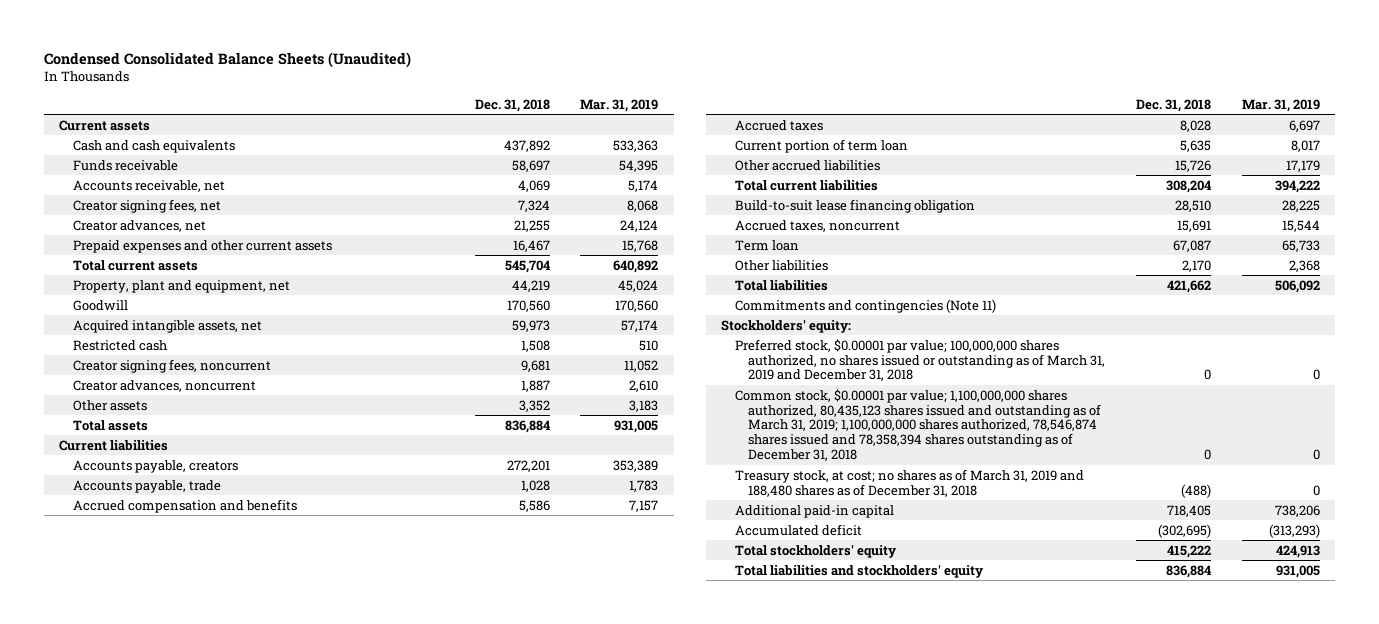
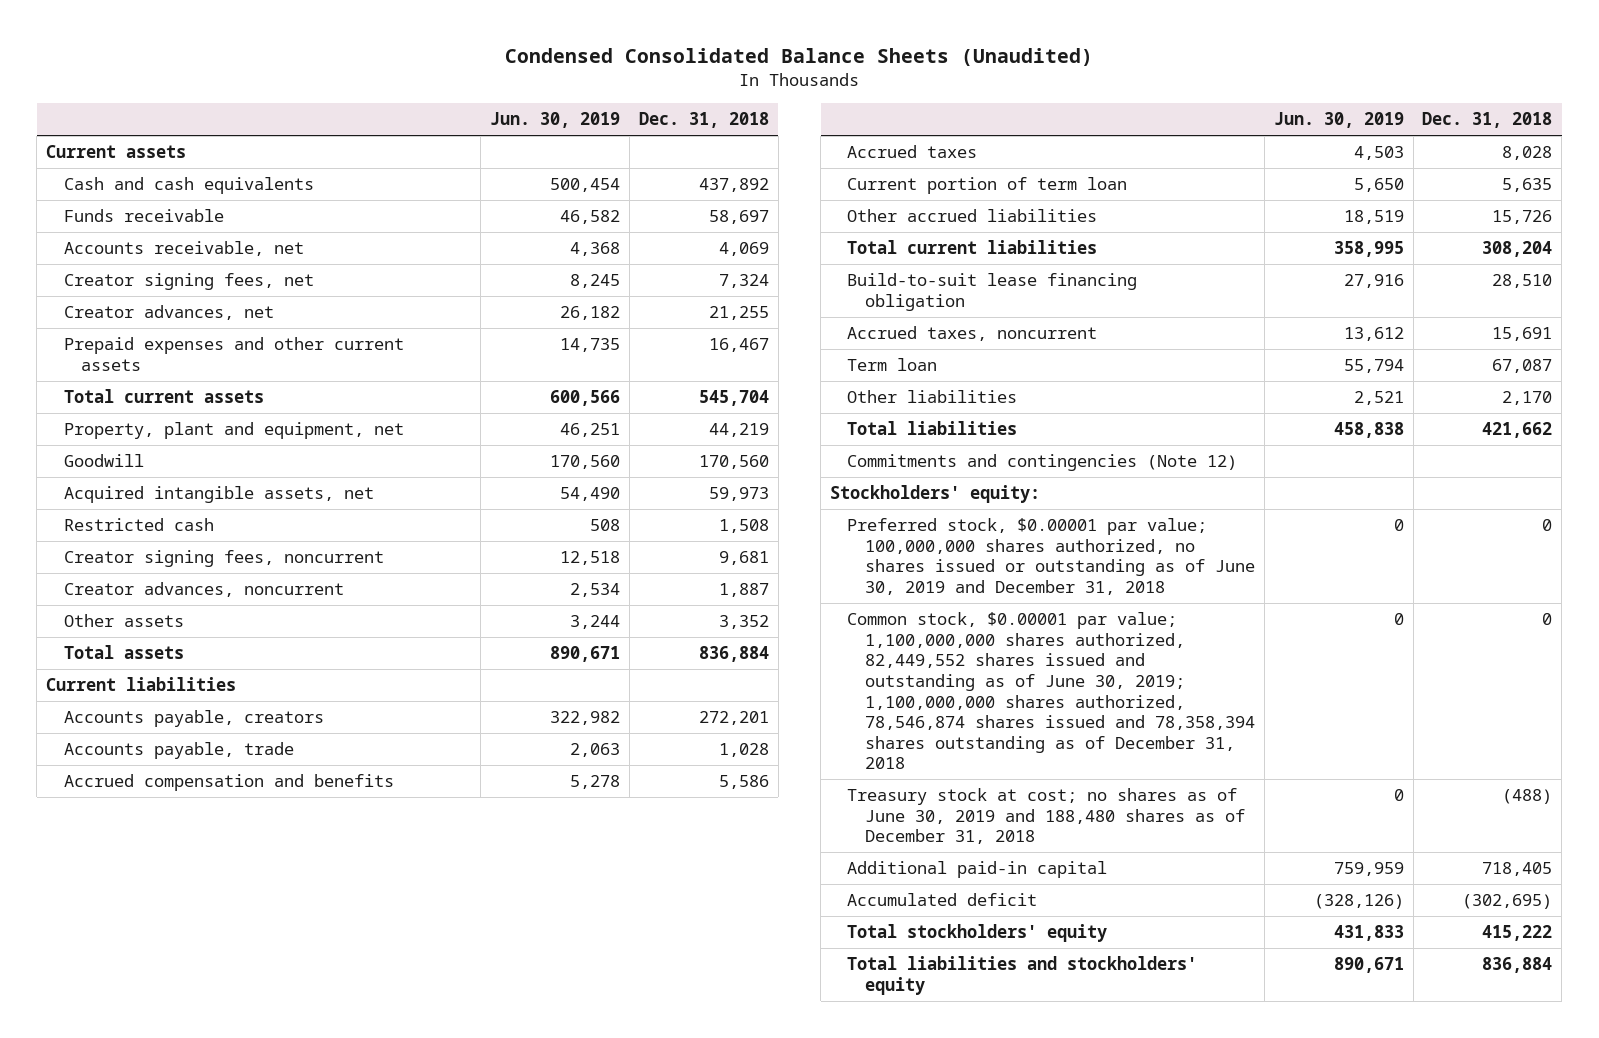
- | Dec. 31, 2018 | Mar. 31, 2019
+ | Jun. 30, 2019 | Dec. 31, 2018
- Commitments and contingencies (Note 11)
+ Commitments and contingencies (Note 12)
- Preferred stock, $0.00001 par value; 100,000,000 shares authorized, no shares issued or outstanding as of March 31, 2019 and December 31, 2018 | 0 | 0
- Common stock, $0.00001 par value; 1,100,000,000 shares authorized, 80,435,123 shares issued and outstanding as of March 31, 2019; 1,100,000,000 shares authorized, 78,546,874 shares issued and 78,358,394 shares outstanding as of December 31, 2018 | 0 | 0
- Treasury stock, at cost; no shares as of March 31, 2019 and 188,480 shares as of December 31, 2018 | (488) | 0
+ Preferred stock, $0.00001 par value; 100,000,000 shares authorized, no shares issued or outstanding as of June 30, 2019 and December 31, 2018 | 0 | 0
+ Common stock, $0.00001 par value; 1,100,000,000 shares authorized, 82,449,552 shares issued and outstanding as of June 30, 2019; 1,100,000,000 shares authorized, 78,546,874 shares issued and 78,358,394 shares outstanding as of December 31, 2018 | 0 | 0
+ Treasury stock at cost; no shares as of June 30, 2019 and 188,480 shares as of December 31, 2018 | 0 | (488)

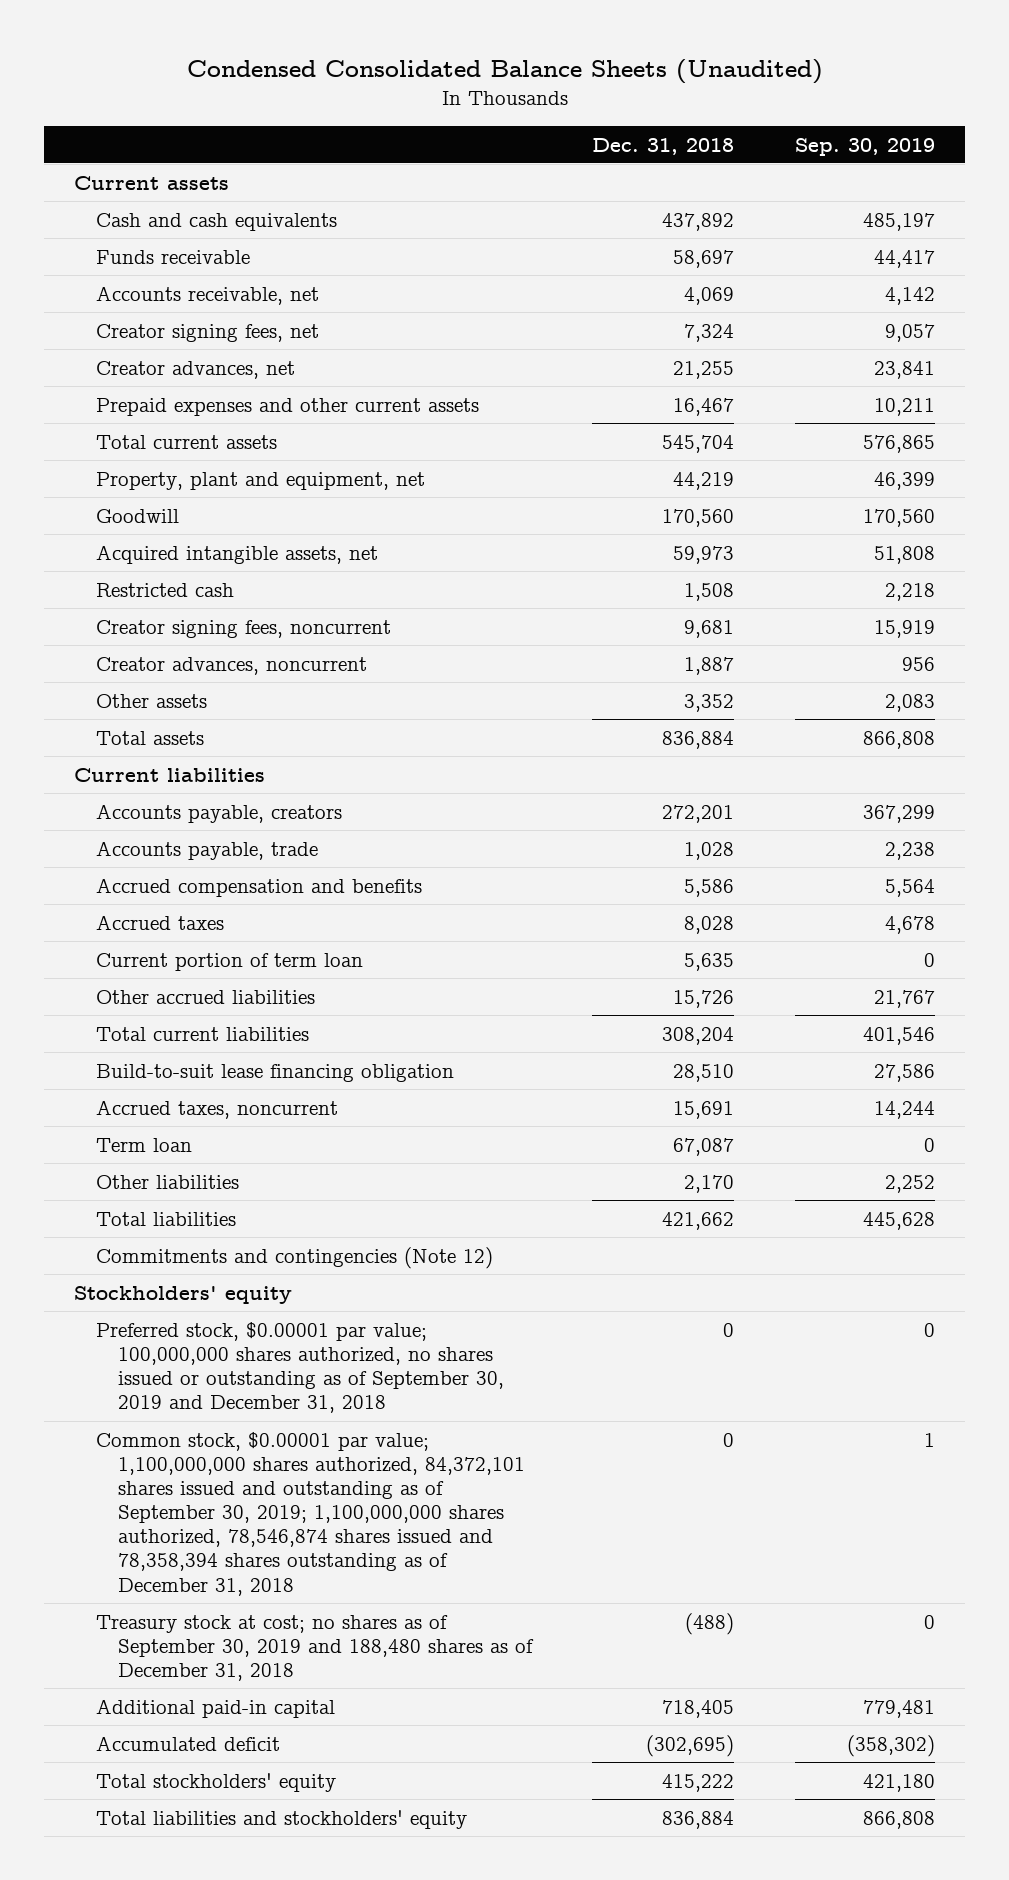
- | Jun. 30, 2019 | Dec. 31, 2018
+ | Dec. 31, 2018 | Sep. 30, 2019
- Stockholders' equity:
- Preferred stock, $0.00001 par value; 100,000,000 shares authorized, no shares issued or outstanding as of June 30, 2019 and December 31, 2018 | 0 | 0
- Common stock, $0.00001 par value; 1,100,000,000 shares authorized, 82,449,552 shares issued and outstanding as of June 30, 2019; 1,100,000,000 shares authorized, 78,546,874 shares issued and 78,358,394 shares outstanding as of December 31, 2018 | 0 | 0
- Treasury stock at cost; no shares as of June 30, 2019 and 188,480 shares as of December 31, 2018 | 0 | (488)
+ Stockholders' equity
+ Preferred stock, $0.00001 par value; 100,000,000 shares authorized, no shares issued or outstanding as of September 30, 2019 and December 31, 2018 | 0 | 0
+ Common stock, $0.00001 par value; 1,100,000,000 shares authorized, 84,372,101 shares issued and outstanding as of September 30, 2019; 1,100,000,000 shares authorized, 78,546,874 shares issued and 78,358,394 shares outstanding as of December 31, 2018 | 0 | 1
+ Treasury stock at cost; no shares as of September 30, 2019 and 188,480 shares as of December 31, 2018 | (488) | 0

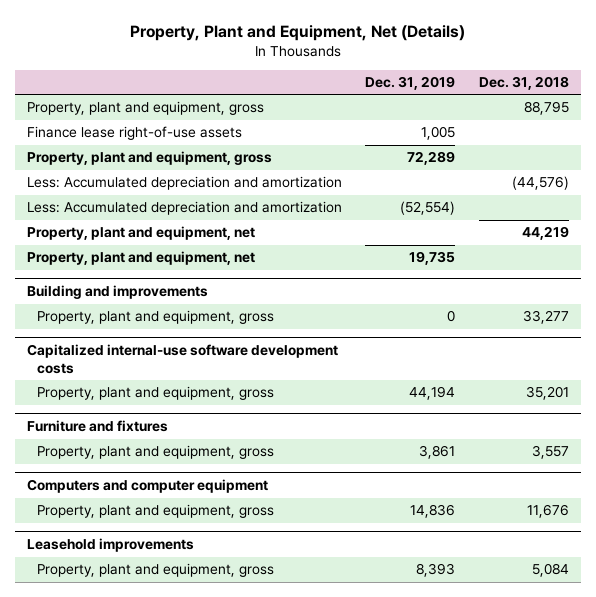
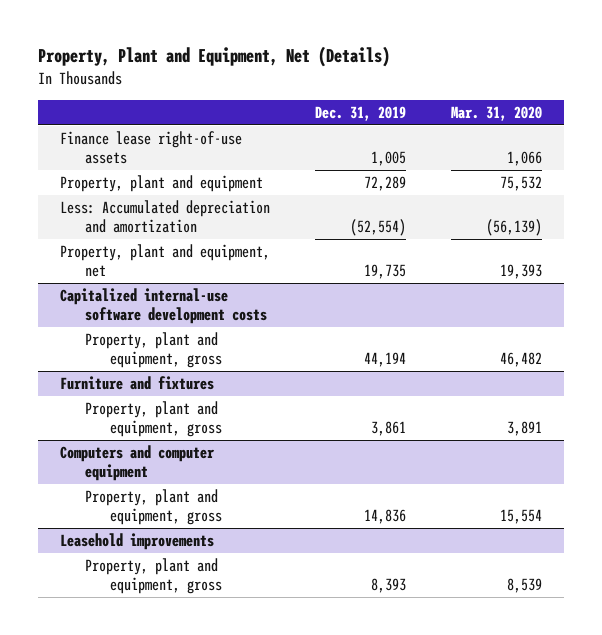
- | Dec. 31, 2019 | Dec. 31, 2018
+ | Dec. 31, 2019 | Mar. 31, 2020
- Property, plant and equipment, gross | | 88,795
- Property, plant and equipment, gross | 72,289 |
- Less: Accumulated depreciation and amortization | | (44,576)
+ Property, plant and equipment | 72,289 | 75,532
- Property, plant and equipment, net | | 44,219
- Building and improvements
- Property, plant and equipment, gross | 0 | 33,277

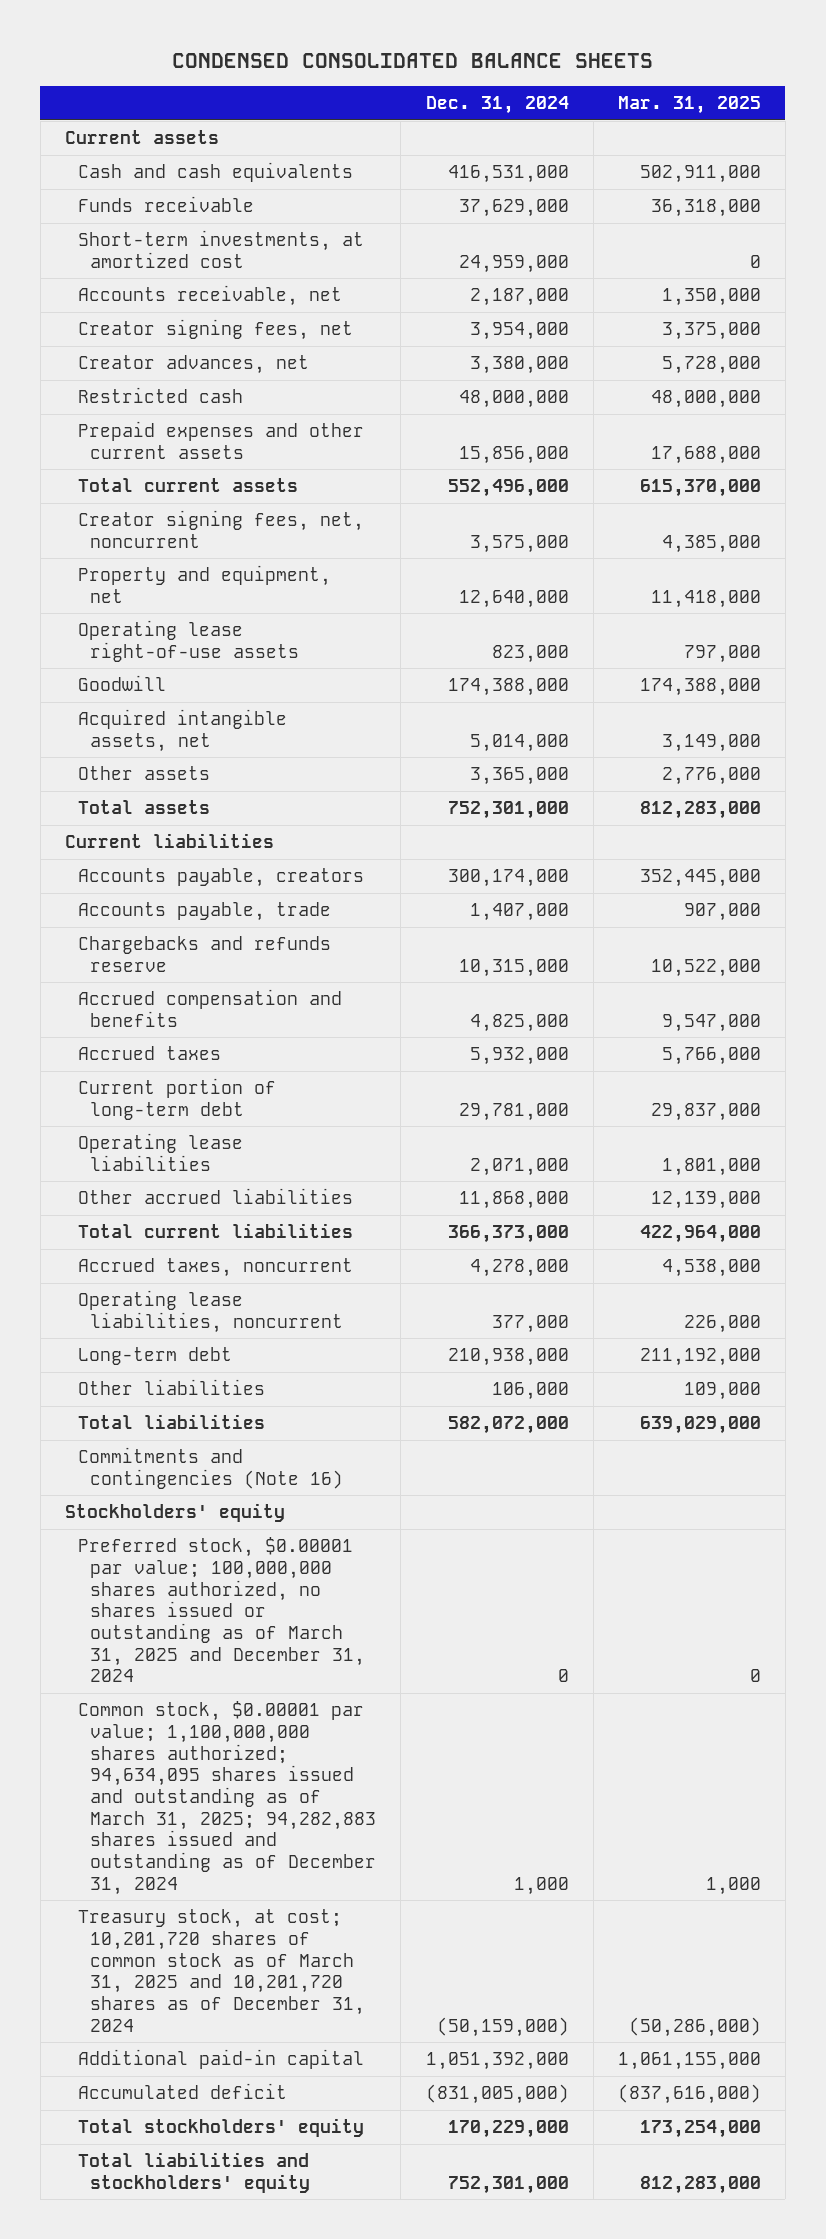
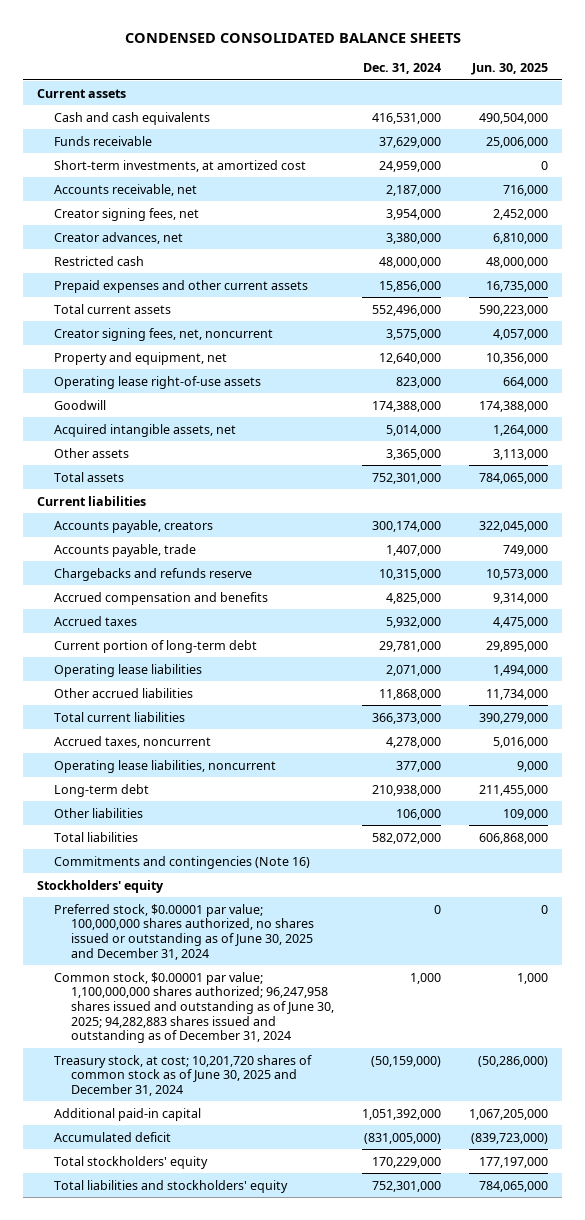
- | Dec. 31, 2024 | Mar. 31, 2025
+ | Dec. 31, 2024 | Jun. 30, 2025
- Preferred stock, $0.00001 par value; 100,000,000 shares authorized, no shares issued or outstanding as of March 31, 2025 and December 31, 2024 | 0 | 0
- Common stock, $0.00001 par value; 1,100,000,000 shares authorized; 94,634,095 shares issued and outstanding as of March 31, 2025; 94,282,883 shares issued and outstanding as of December 31, 2024 | 1,000 | 1,000
- Treasury stock, at cost; 10,201,720 shares of common stock as of March 31, 2025 and 10,201,720 shares as of December 31, 2024 | (50,159,000) | (50,286,000)
+ Preferred stock, $0.00001 par value; 100,000,000 shares authorized, no shares issued or outstanding as of June 30, 2025 and December 31, 2024 | 0 | 0
+ Common stock, $0.00001 par value; 1,100,000,000 shares authorized; 96,247,958 shares issued and outstanding as of June 30, 2025; 94,282,883 shares issued and outstanding as of December 31, 2024 | 1,000 | 1,000
+ Treasury stock, at cost; 10,201,720 shares of common stock as of June 30, 2025 and December 31, 2024 | (50,159,000) | (50,286,000)

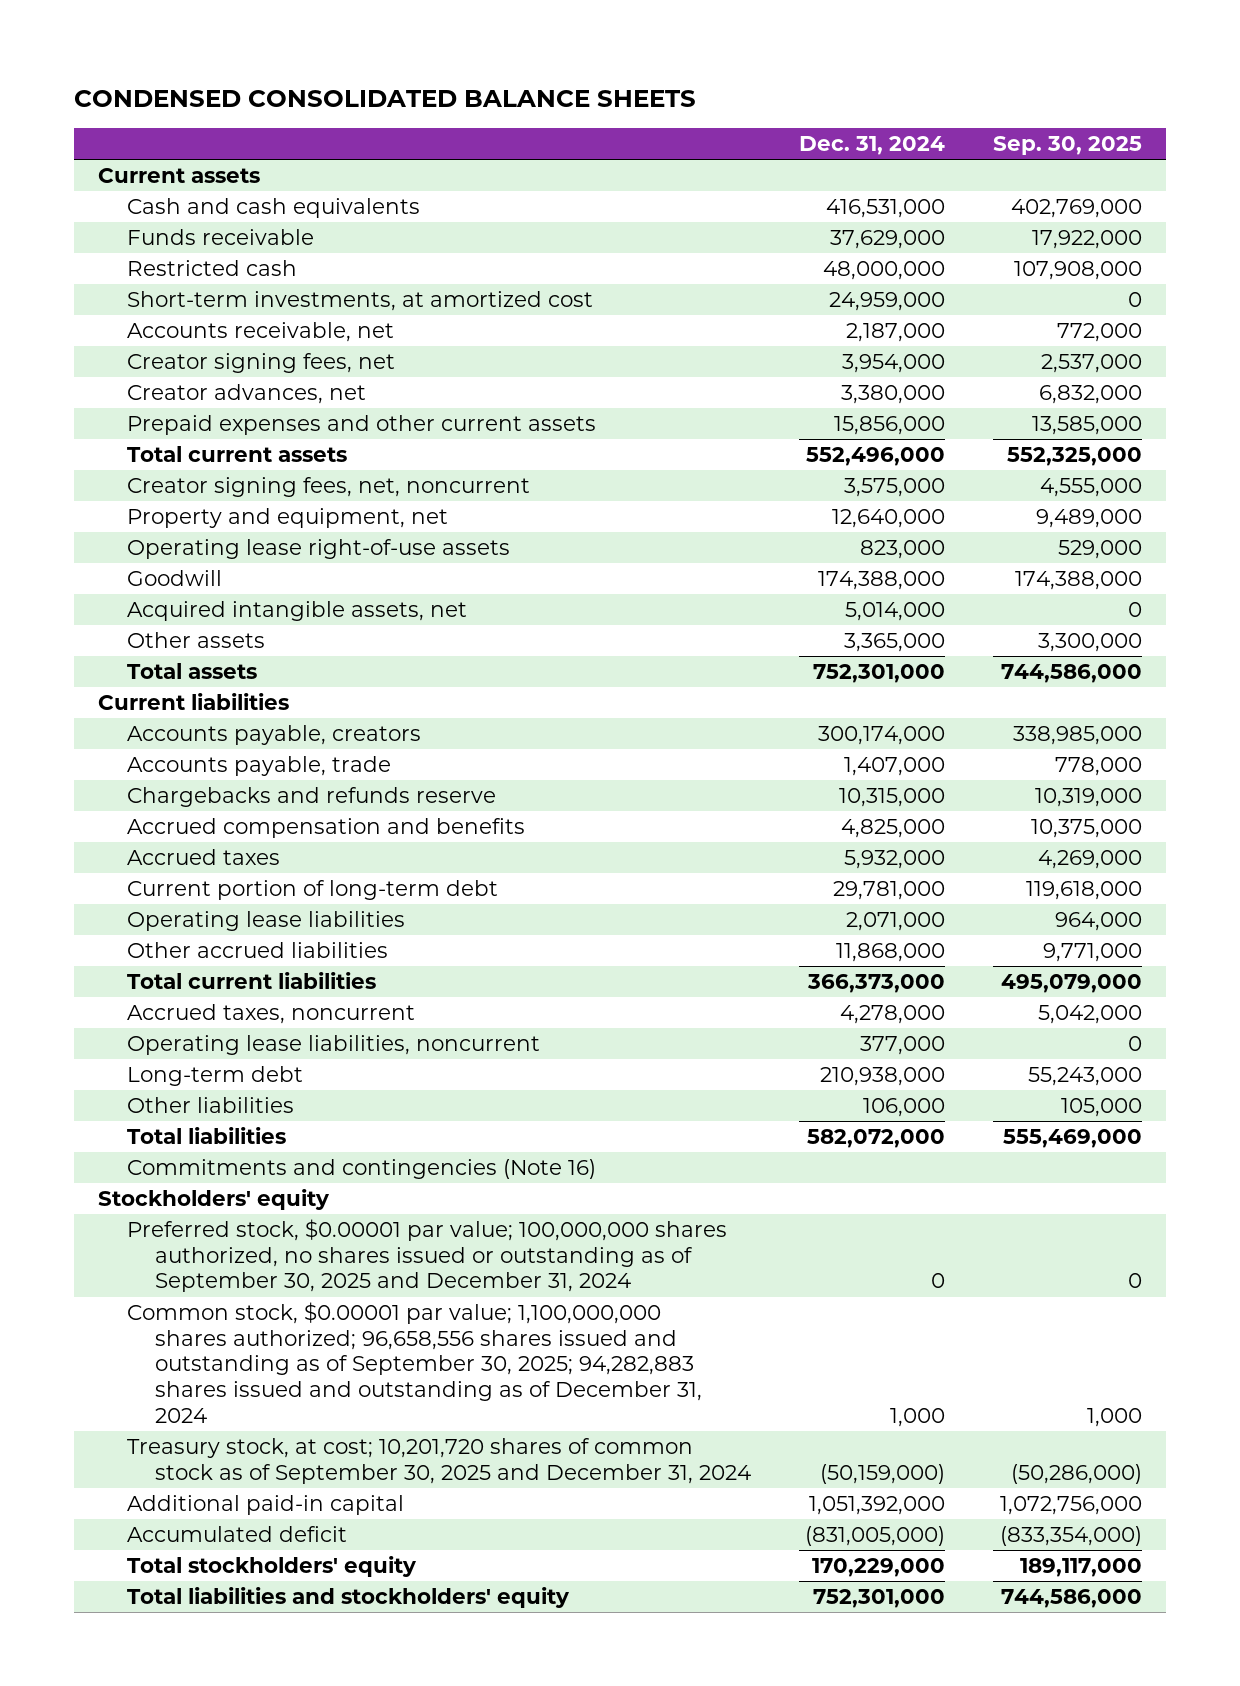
- | Dec. 31, 2024 | Jun. 30, 2025
+ | Dec. 31, 2024 | Sep. 30, 2025
moved up: Restricted cash | 48,000,000 | 107,908,000
- Preferred stock, $0.00001 par value; 100,000,000 shares authorized, no shares issued or outstanding as of June 30, 2025 and December 31, 2024 | 0 | 0
- Common stock, $0.00001 par value; 1,100,000,000 shares authorized; 96,247,958 shares issued and outstanding as of June 30, 2025; 94,282,883 shares issued and outstanding as of December 31, 2024 | 1,000 | 1,000
- Treasury stock, at cost; 10,201,720 shares of common stock as of June 30, 2025 and December 31, 2024 | (50,159,000) | (50,286,000)
+ Preferred stock, $0.00001 par value; 100,000,000 shares authorized, no shares issued or outstanding as of September 30, 2025 and December 31, 2024 | 0 | 0
+ Common stock, $0.00001 par value; 1,100,000,000 shares authorized; 96,658,556 shares issued and outstanding as of September 30, 2025; 94,282,883 shares issued and outstanding as of December 31, 2024 | 1,000 | 1,000
+ Treasury stock, at cost; 10,201,720 shares of common stock as of September 30, 2025 and December 31, 2024 | (50,159,000) | (50,286,000)

